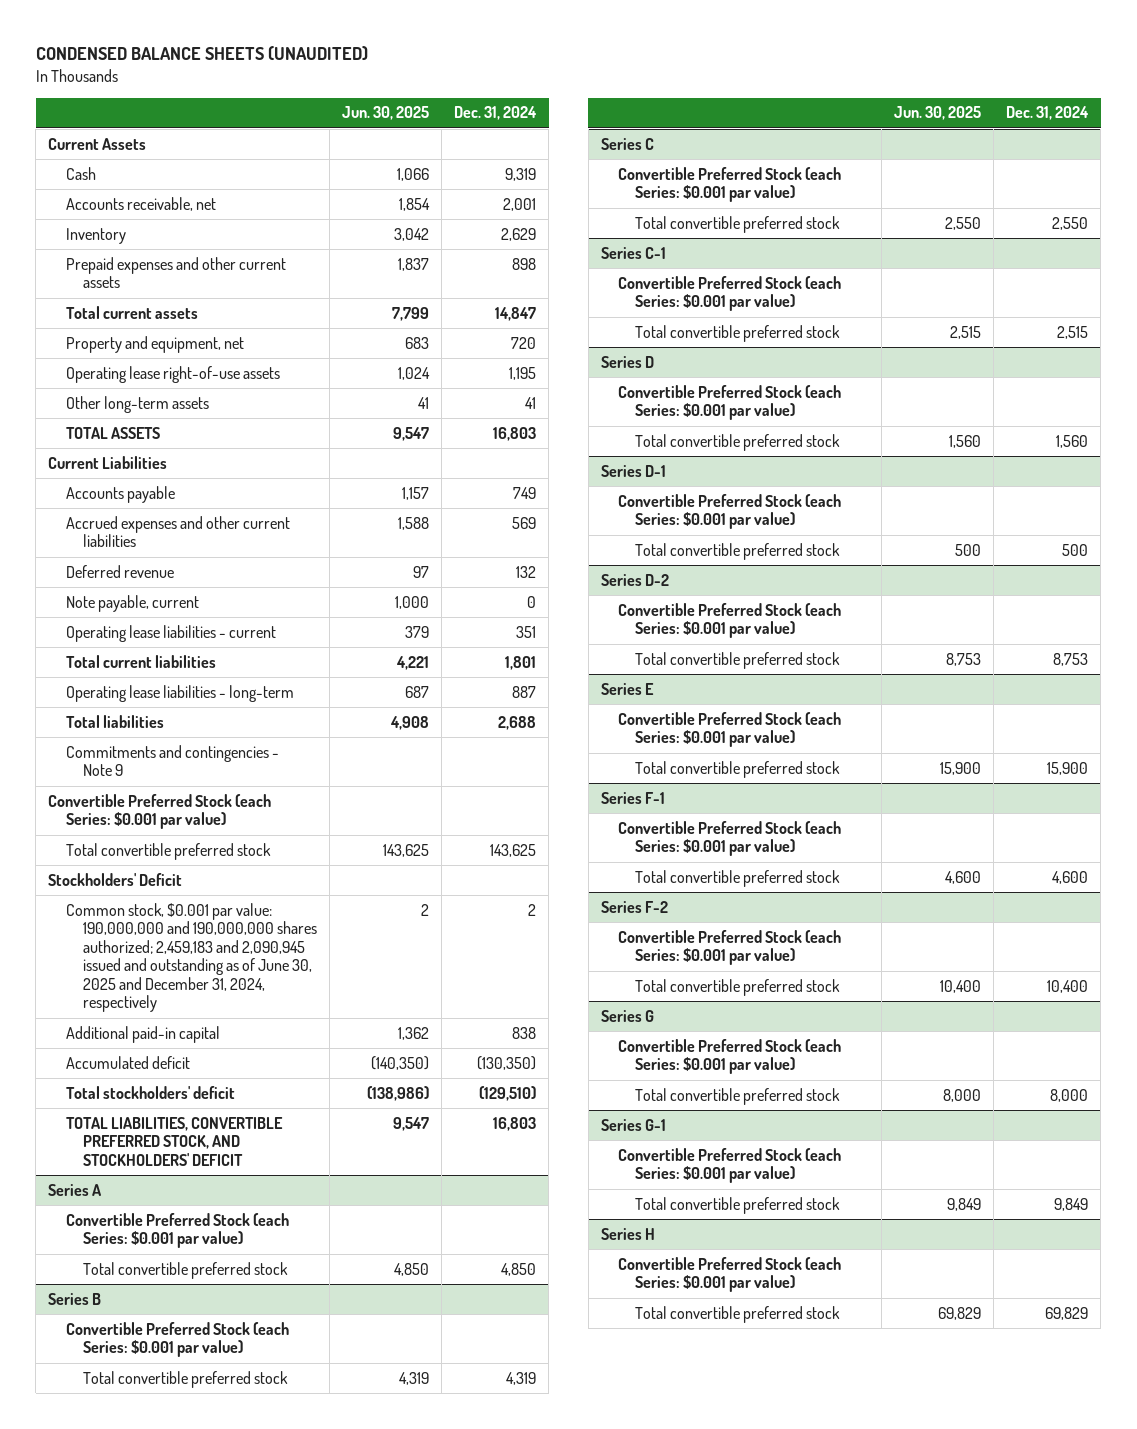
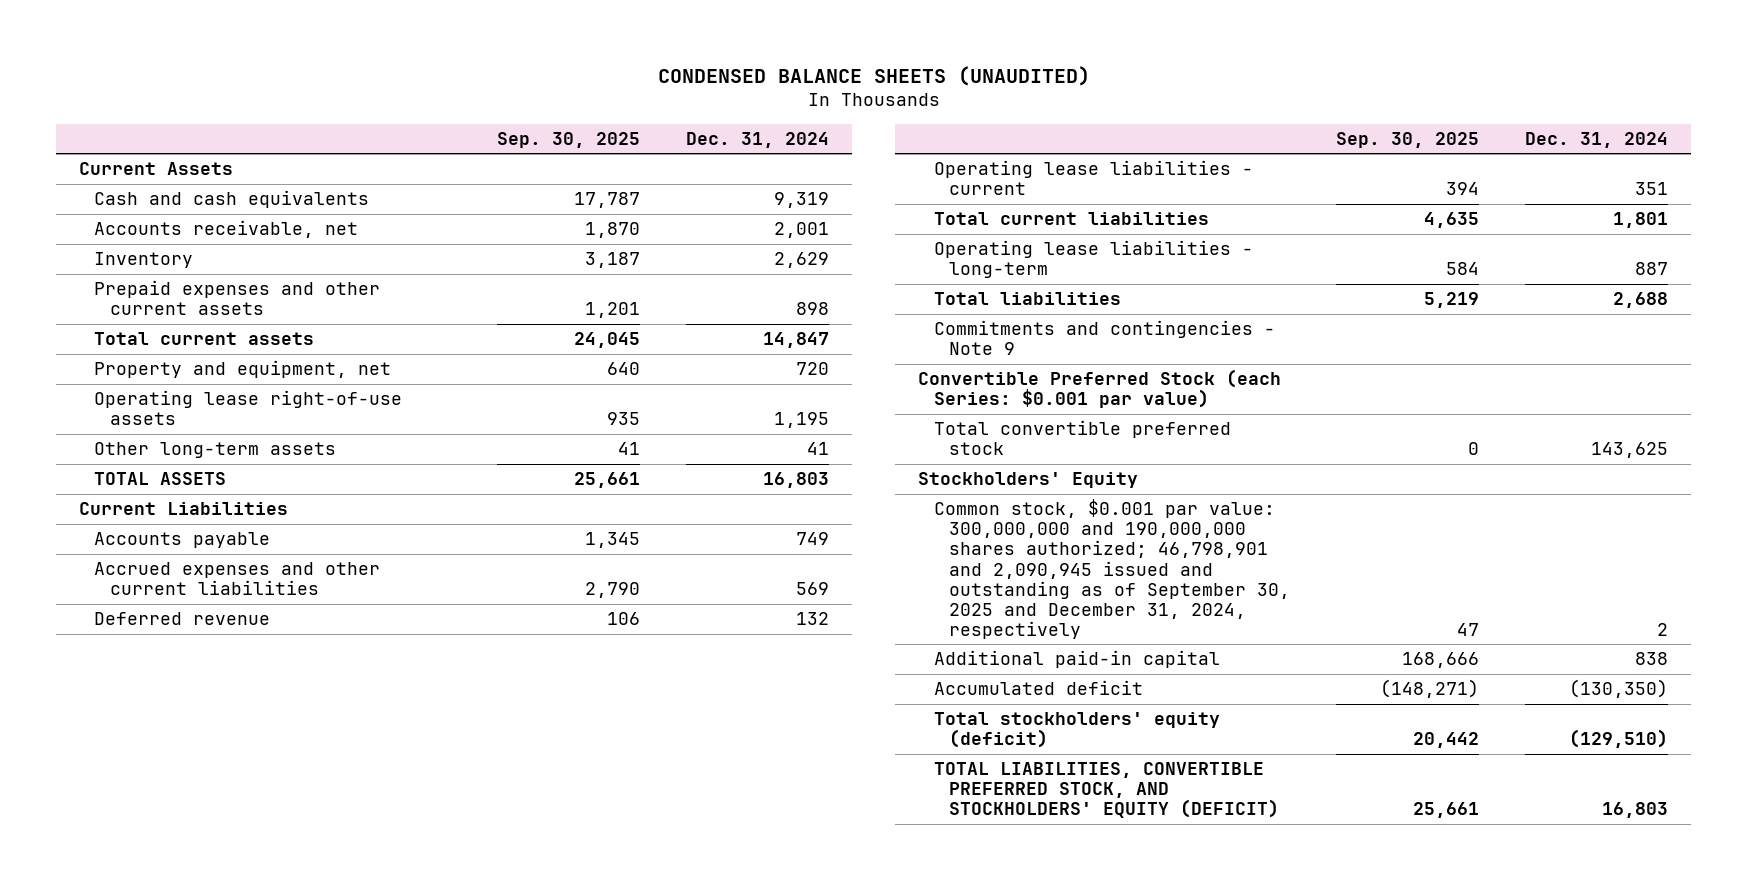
- | Jun. 30, 2025 | Dec. 31, 2024
+ | Sep. 30, 2025 | Dec. 31, 2024
- Cash | 1,066 | 9,319
+ Cash and cash equivalents | 17,787 | 9,319
- Note payable, current | 1,000 | 0
- Stockholders' Deficit
- Common stock, $0.001 par value: 190,000,000 and 190,000,000 shares authorized; 2,459,183 and 2,090,945 issued and outstanding as of June 30, 2025 and December 31, 2024, respectively | 2 | 2
+ Stockholders' Equity
+ Common stock, $0.001 par value: 300,000,000 and 190,000,000 shares authorized; 46,798,901 and 2,090,945 issued and outstanding as of September 30, 2025 and December 31, 2024, respectively | 47 | 2
- Total stockholders' deficit | (138,986) | (129,510)
- TOTAL LIABILITIES, CONVERTIBLE PREFERRED STOCK, AND STOCKHOLDERS' DEFICIT | 9,547 | 16,803
- Series A
- Convertible Preferred Stock (each Series: $0.001 par value)
- Total convertible preferred stock | 4,850 | 4,850
- Series B
- Convertible Preferred Stock (each Series: $0.001 par value)
- Total convertible preferred stock | 4,319 | 4,319
- Series C
- Convertible Preferred Stock (each Series: $0.001 par value)
- Total convertible preferred stock | 2,550 | 2,550
- Series C-1
- Convertible Preferred Stock (each Series: $0.001 par value)
- Total convertible preferred stock | 2,515 | 2,515
- Series D
- Convertible Preferred Stock (each Series: $0.001 par value)
- Total convertible preferred stock | 1,560 | 1,560
- Series D-1
- Convertible Preferred Stock (each Series: $0.001 par value)
- Total convertible preferred stock | 500 | 500
- Series D-2
- Convertible Preferred Stock (each Series: $0.001 par value)
- Total convertible preferred stock | 8,753 | 8,753
- Series E
- Convertible Preferred Stock (each Series: $0.001 par value)
- Total convertible preferred stock | 15,900 | 15,900
- Series F-1
- Convertible Preferred Stock (each Series: $0.001 par value)
- Total convertible preferred stock | 4,600 | 4,600
- Series F-2
- Convertible Preferred Stock (each Series: $0.001 par value)
- Total convertible preferred stock | 10,400 | 10,400
- Series G
- Convertible Preferred Stock (each Series: $0.001 par value)
- Total convertible preferred stock | 8,000 | 8,000
- Series G-1
- Convertible Preferred Stock (each Series: $0.001 par value)
- Total convertible preferred stock | 9,849 | 9,849
- Series H
- Convertible Preferred Stock (each Series: $0.001 par value)
- Total convertible preferred stock | 69,829 | 69,829
+ Total stockholders' equity (deficit) | 20,442 | (129,510)
+ TOTAL LIABILITIES, CONVERTIBLE PREFERRED STOCK, AND STOCKHOLDERS' EQUITY (DEFICIT) | 25,661 | 16,803

